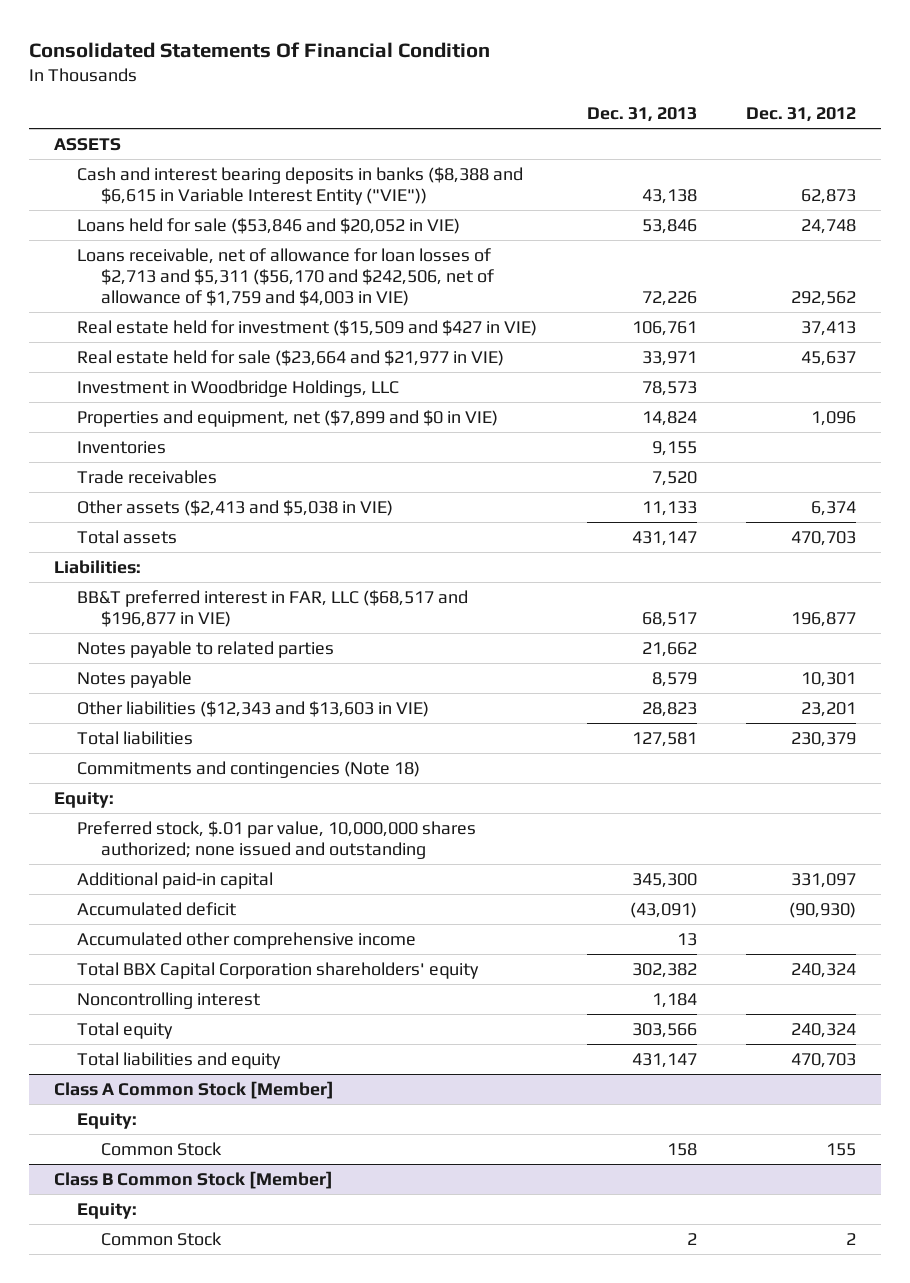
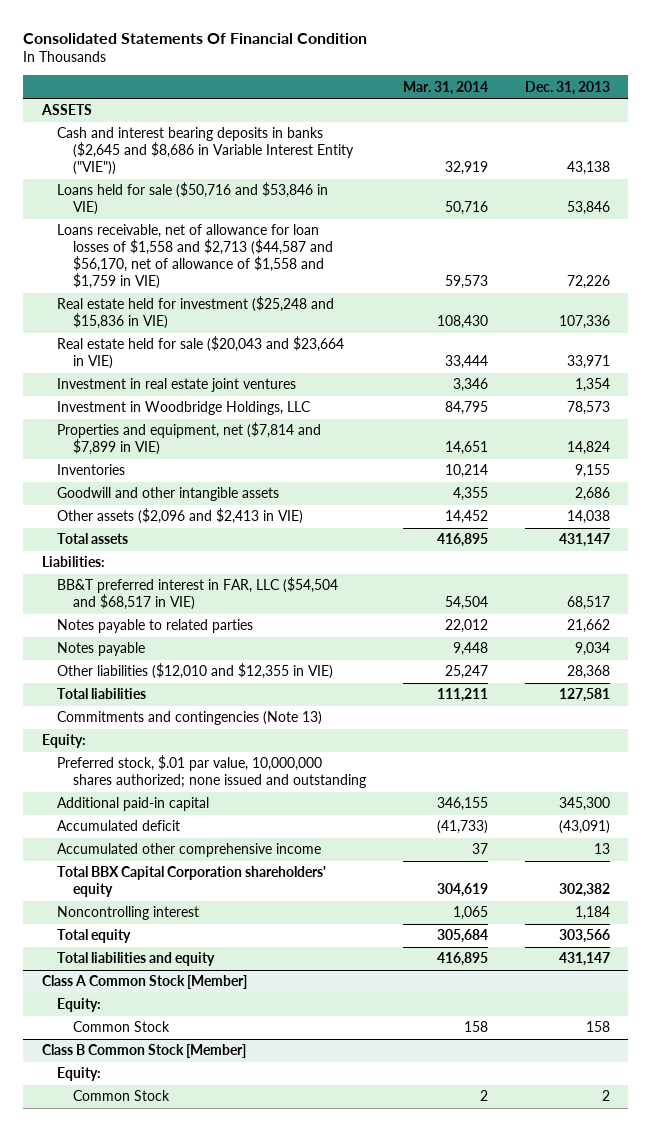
- | Dec. 31, 2013 | Dec. 31, 2012
+ | Mar. 31, 2014 | Dec. 31, 2013
- Cash and interest bearing deposits in banks ($8,388 and $6,615 in Variable Interest Entity ("VIE")) | 43,138 | 62,873
- Loans held for sale ($53,846 and $20,052 in VIE) | 53,846 | 24,748
- Loans receivable, net of allowance for loan losses of $2,713 and $5,311 ($56,170 and $242,506, net of allowance of $1,759 and $4,003 in VIE) | 72,226 | 292,562
- Real estate held for investment ($15,509 and $427 in VIE) | 106,761 | 37,413
- Real estate held for sale ($23,664 and $21,977 in VIE) | 33,971 | 45,637
+ Cash and interest bearing deposits in banks ($2,645 and $8,686 in Variable Interest Entity ("VIE")) | 32,919 | 43,138
+ Loans held for sale ($50,716 and $53,846 in VIE) | 50,716 | 53,846
+ Loans receivable, net of allowance for loan losses of $1,558 and $2,713 ($44,587 and $56,170, net of allowance of $1,558 and $1,759 in VIE) | 59,573 | 72,226
+ Real estate held for investment ($25,248 and $15,836 in VIE) | 108,430 | 107,336
+ Real estate held for sale ($20,043 and $23,664 in VIE) | 33,444 | 33,971
+ Investment in real estate joint ventures | 3,346 | 1,354
- Properties and equipment, net ($7,899 and $0 in VIE) | 14,824 | 1,096
+ Properties and equipment, net ($7,814 and $7,899 in VIE) | 14,651 | 14,824
- Trade receivables | 7,520 |
- Other assets ($2,413 and $5,038 in VIE) | 11,133 | 6,374
+ Goodwill and other intangible assets | 4,355 | 2,686
+ Other assets ($2,096 and $2,413 in VIE) | 14,452 | 14,038
- BB&T preferred interest in FAR, LLC ($68,517 and $196,877 in VIE) | 68,517 | 196,877
+ BB&T preferred interest in FAR, LLC ($54,504 and $68,517 in VIE) | 54,504 | 68,517
- Notes payable | 8,579 | 10,301
- Other liabilities ($12,343 and $13,603 in VIE) | 28,823 | 23,201
+ Notes payable | 9,448 | 9,034
+ Other liabilities ($12,010 and $12,355 in VIE) | 25,247 | 28,368
- Commitments and contingencies (Note 18)
+ Commitments and contingencies (Note 13)

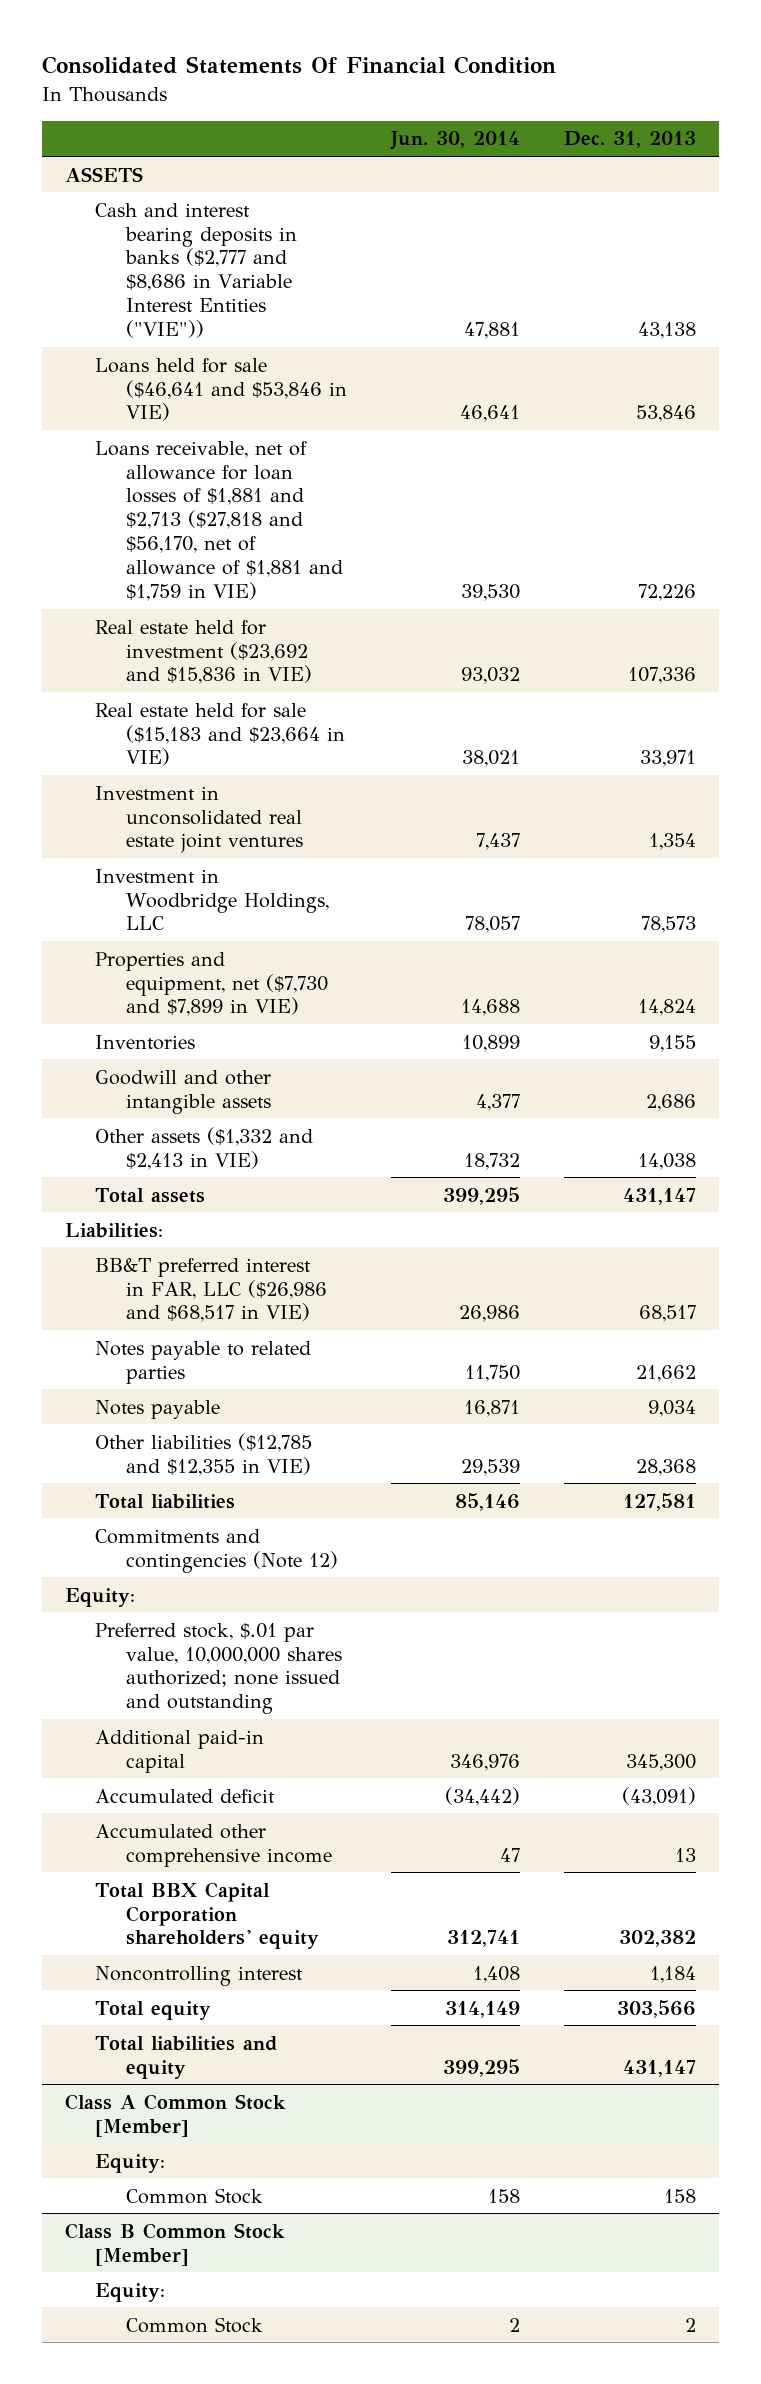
- | Mar. 31, 2014 | Dec. 31, 2013
+ | Jun. 30, 2014 | Dec. 31, 2013
- Cash and interest bearing deposits in banks ($2,645 and $8,686 in Variable Interest Entity ("VIE")) | 32,919 | 43,138
- Loans held for sale ($50,716 and $53,846 in VIE) | 50,716 | 53,846
- Loans receivable, net of allowance for loan losses of $1,558 and $2,713 ($44,587 and $56,170, net of allowance of $1,558 and $1,759 in VIE) | 59,573 | 72,226
- Real estate held for investment ($25,248 and $15,836 in VIE) | 108,430 | 107,336
- Real estate held for sale ($20,043 and $23,664 in VIE) | 33,444 | 33,971
- Investment in real estate joint ventures | 3,346 | 1,354
+ Cash and interest bearing deposits in banks ($2,777 and $8,686 in Variable Interest Entities ("VIE")) | 47,881 | 43,138
+ Loans held for sale ($46,641 and $53,846 in VIE) | 46,641 | 53,846
+ Loans receivable, net of allowance for loan losses of $1,881 and $2,713 ($27,818 and $56,170, net of allowance of $1,881 and $1,759 in VIE) | 39,530 | 72,226
+ Real estate held for investment ($23,692 and $15,836 in VIE) | 93,032 | 107,336
+ Real estate held for sale ($15,183 and $23,664 in VIE) | 38,021 | 33,971
+ Investment in unconsolidated real estate joint ventures | 7,437 | 1,354
- Properties and equipment, net ($7,814 and $7,899 in VIE) | 14,651 | 14,824
+ Properties and equipment, net ($7,730 and $7,899 in VIE) | 14,688 | 14,824
- Other assets ($2,096 and $2,413 in VIE) | 14,452 | 14,038
+ Other assets ($1,332 and $2,413 in VIE) | 18,732 | 14,038
- BB&T preferred interest in FAR, LLC ($54,504 and $68,517 in VIE) | 54,504 | 68,517
+ BB&T preferred interest in FAR, LLC ($26,986 and $68,517 in VIE) | 26,986 | 68,517
- Other liabilities ($12,010 and $12,355 in VIE) | 25,247 | 28,368
+ Other liabilities ($12,785 and $12,355 in VIE) | 29,539 | 28,368
- Commitments and contingencies (Note 13)
+ Commitments and contingencies (Note 12)

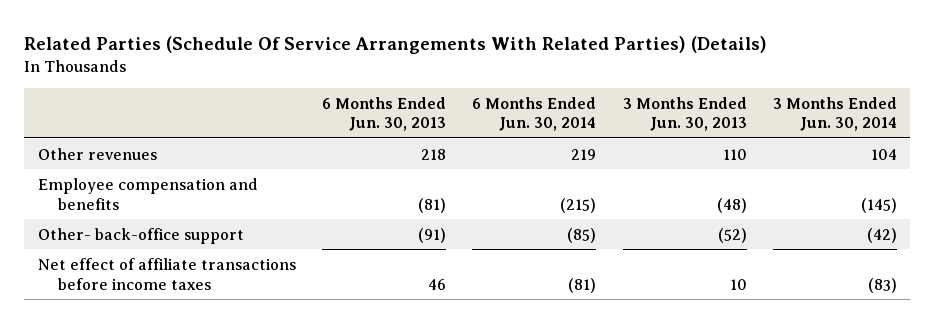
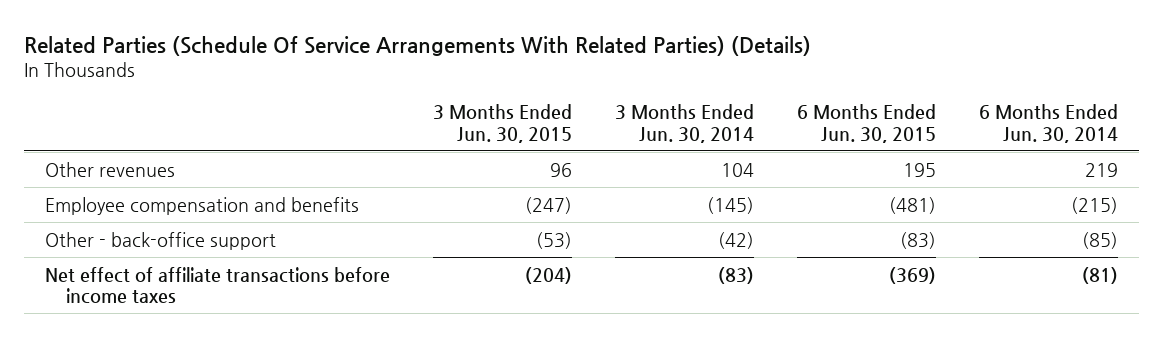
- | 6 Months Ended Jun. 30, 2013 | 6 Months Ended Jun. 30, 2014 | 3 Months Ended Jun. 30, 2013 | 3 Months Ended Jun. 30, 2014
+ | 3 Months Ended Jun. 30, 2015 | 3 Months Ended Jun. 30, 2014 | 6 Months Ended Jun. 30, 2015 | 6 Months Ended Jun. 30, 2014
- Other- back-office support | (91) | (85) | (52) | (42)
+ Other - back-office support | (53) | (42) | (83) | (85)

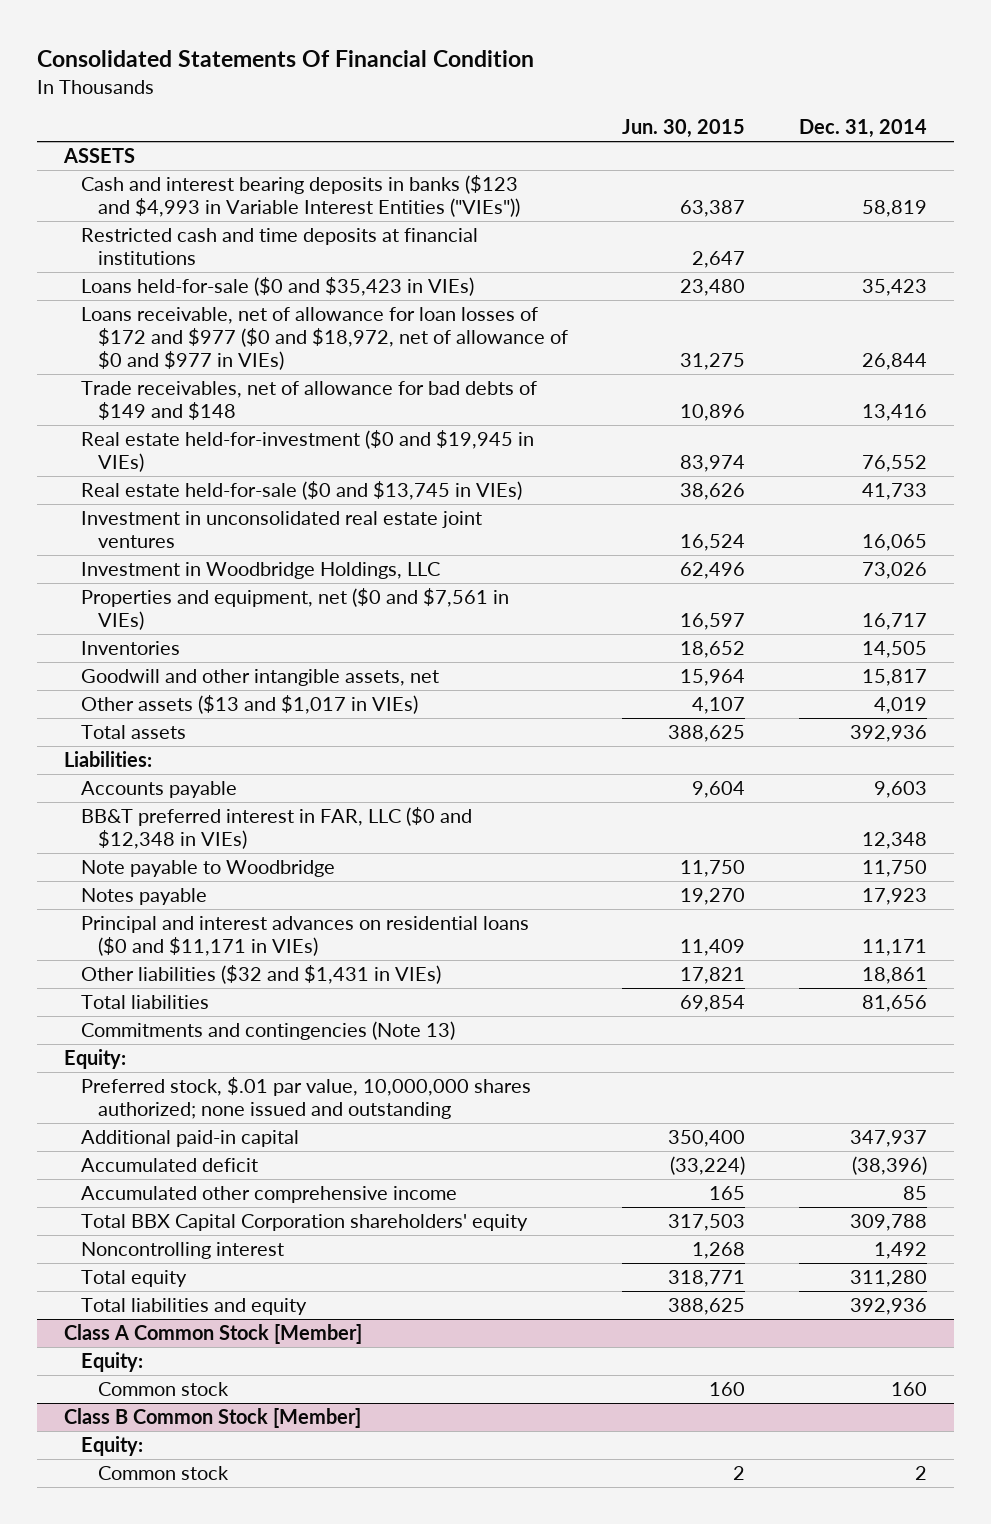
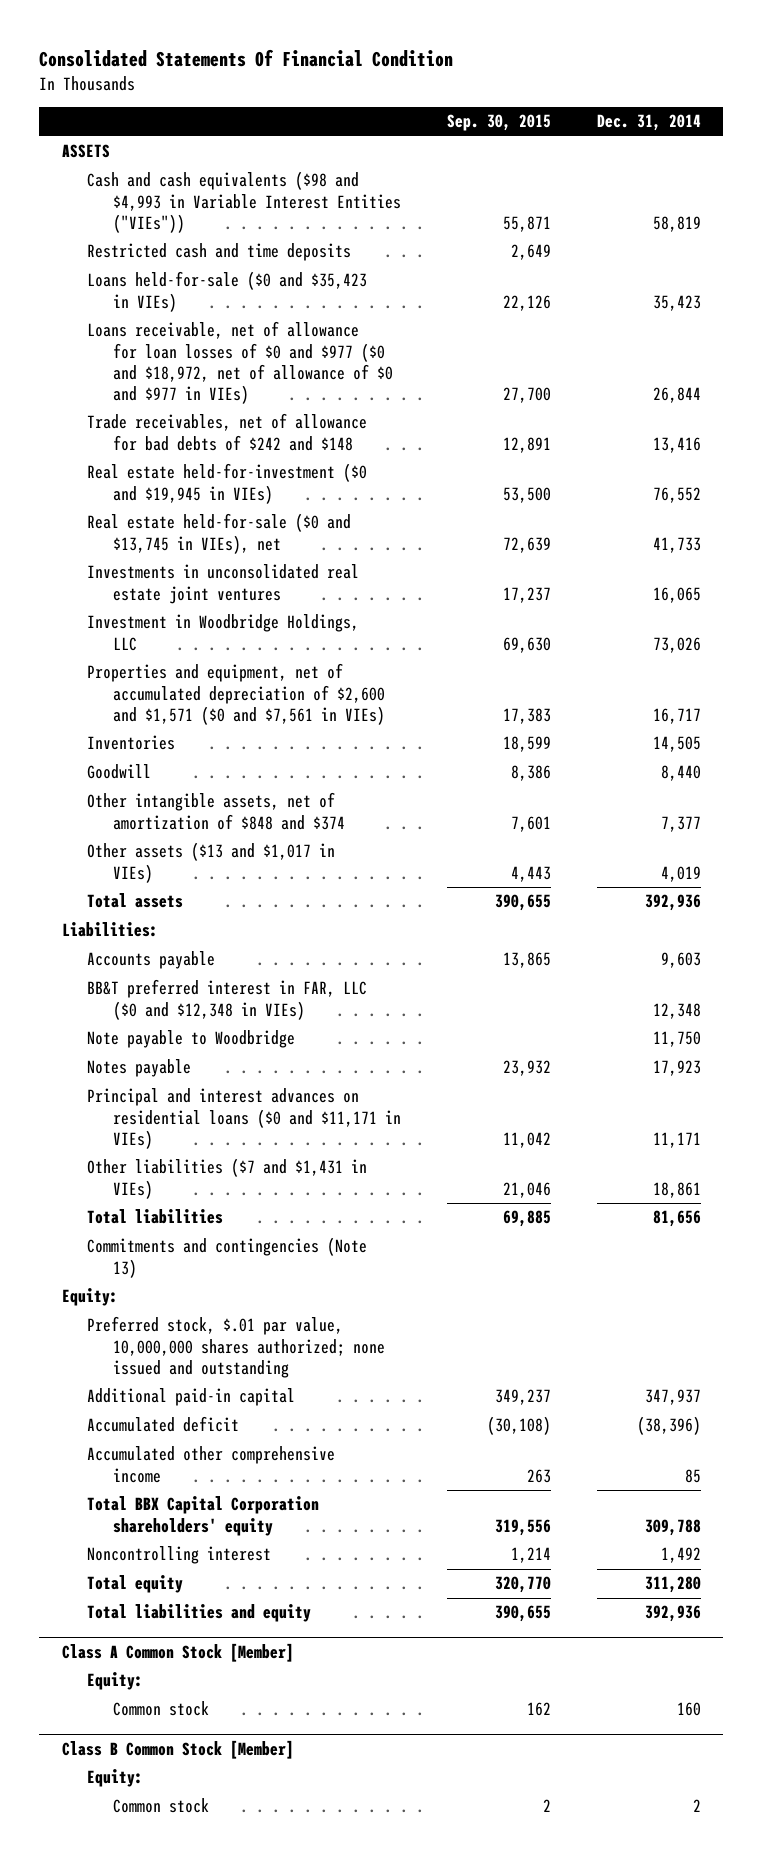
- | Jun. 30, 2015 | Dec. 31, 2014
+ | Sep. 30, 2015 | Dec. 31, 2014
- Cash and interest bearing deposits in banks ($123 and $4,993 in Variable Interest Entities ("VIEs")) | 63,387 | 58,819
- Restricted cash and time deposits at financial institutions | 2,647 |
+ Cash and cash equivalents ($98 and $4,993 in Variable Interest Entities ("VIEs")) | 55,871 | 58,819
+ Restricted cash and time deposits | 2,649 |
- Loans receivable, net of allowance for loan losses of $172 and $977 ($0 and $18,972, net of allowance of $0 and $977 in VIEs) | 31,275 | 26,844
- Trade receivables, net of allowance for bad debts of $149 and $148 | 10,896 | 13,416
+ Loans receivable, net of allowance for loan losses of $0 and $977 ($0 and $18,972, net of allowance of $0 and $977 in VIEs) | 27,700 | 26,844
+ Trade receivables, net of allowance for bad debts of $242 and $148 | 12,891 | 13,416
- Real estate held-for-sale ($0 and $13,745 in VIEs) | 38,626 | 41,733
- Investment in unconsolidated real estate joint ventures | 16,524 | 16,065
+ Real estate held-for-sale ($0 and $13,745 in VIEs), net | 72,639 | 41,733
+ Investments in unconsolidated real estate joint ventures | 17,237 | 16,065
- Properties and equipment, net ($0 and $7,561 in VIEs) | 16,597 | 16,717
+ Properties and equipment, net of accumulated depreciation of $2,600 and $1,571 ($0 and $7,561 in VIEs) | 17,383 | 16,717
- Goodwill and other intangible assets, net | 15,964 | 15,817
+ Goodwill | 8,386 | 8,440
+ Other intangible assets, net of amortization of $848 and $374 | 7,601 | 7,377
- Other liabilities ($32 and $1,431 in VIEs) | 17,821 | 18,861
+ Other liabilities ($7 and $1,431 in VIEs) | 21,046 | 18,861

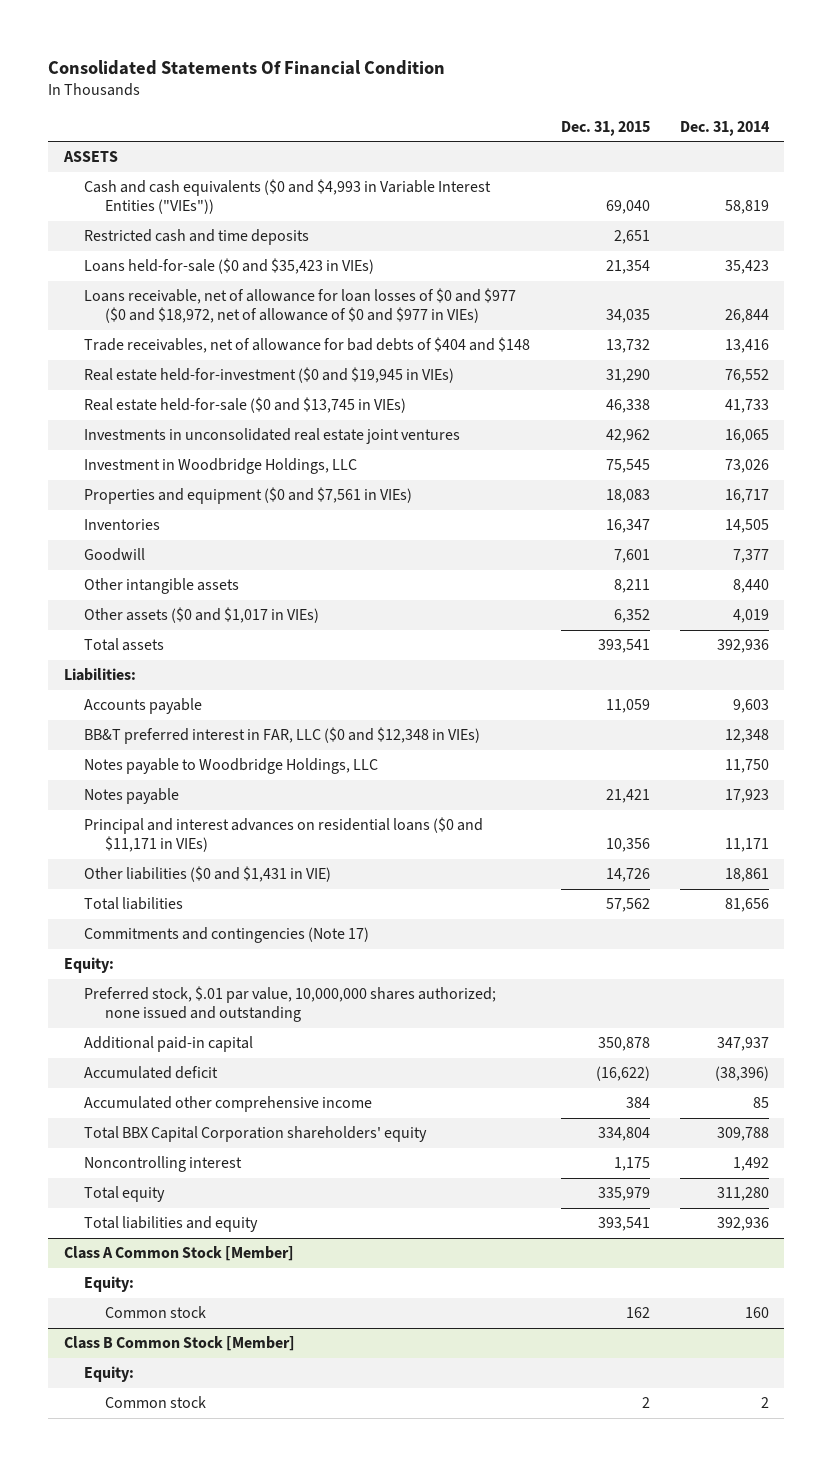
- | Sep. 30, 2015 | Dec. 31, 2014
+ | Dec. 31, 2015 | Dec. 31, 2014
- Cash and cash equivalents ($98 and $4,993 in Variable Interest Entities ("VIEs")) | 55,871 | 58,819
+ Cash and cash equivalents ($0 and $4,993 in Variable Interest Entities ("VIEs")) | 69,040 | 58,819
- Trade receivables, net of allowance for bad debts of $242 and $148 | 12,891 | 13,416
+ Trade receivables, net of allowance for bad debts of $404 and $148 | 13,732 | 13,416
- Real estate held-for-sale ($0 and $13,745 in VIEs), net | 72,639 | 41,733
+ Real estate held-for-sale ($0 and $13,745 in VIEs) | 46,338 | 41,733
- Properties and equipment, net of accumulated depreciation of $2,600 and $1,571 ($0 and $7,561 in VIEs) | 17,383 | 16,717
+ Properties and equipment ($0 and $7,561 in VIEs) | 18,083 | 16,717
- Goodwill | 8,386 | 8,440
- Other intangible assets, net of amortization of $848 and $374 | 7,601 | 7,377
- Other assets ($13 and $1,017 in VIEs) | 4,443 | 4,019
+ Goodwill | 7,601 | 7,377
+ Other intangible assets | 8,211 | 8,440
+ Other assets ($0 and $1,017 in VIEs) | 6,352 | 4,019
- Note payable to Woodbridge | | 11,750
+ Notes payable to Woodbridge Holdings, LLC | | 11,750
- Other liabilities ($7 and $1,431 in VIEs) | 21,046 | 18,861
+ Other liabilities ($0 and $1,431 in VIE) | 14,726 | 18,861
- Commitments and contingencies (Note 13)
+ Commitments and contingencies (Note 17)

